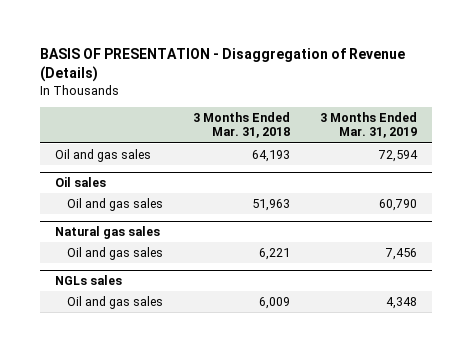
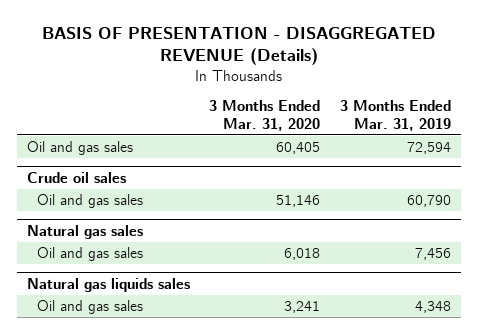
- BASIS OF PRESENTATION - Disaggregation of Revenue (Details)
+ BASIS OF PRESENTATION - DISAGGREGATED REVENUE (Details)
- | 3 Months Ended Mar. 31, 2018 | 3 Months Ended Mar. 31, 2019
+ | 3 Months Ended Mar. 31, 2020 | 3 Months Ended Mar. 31, 2019
- Oil sales
+ Crude oil sales
- NGLs sales
+ Natural gas liquids sales

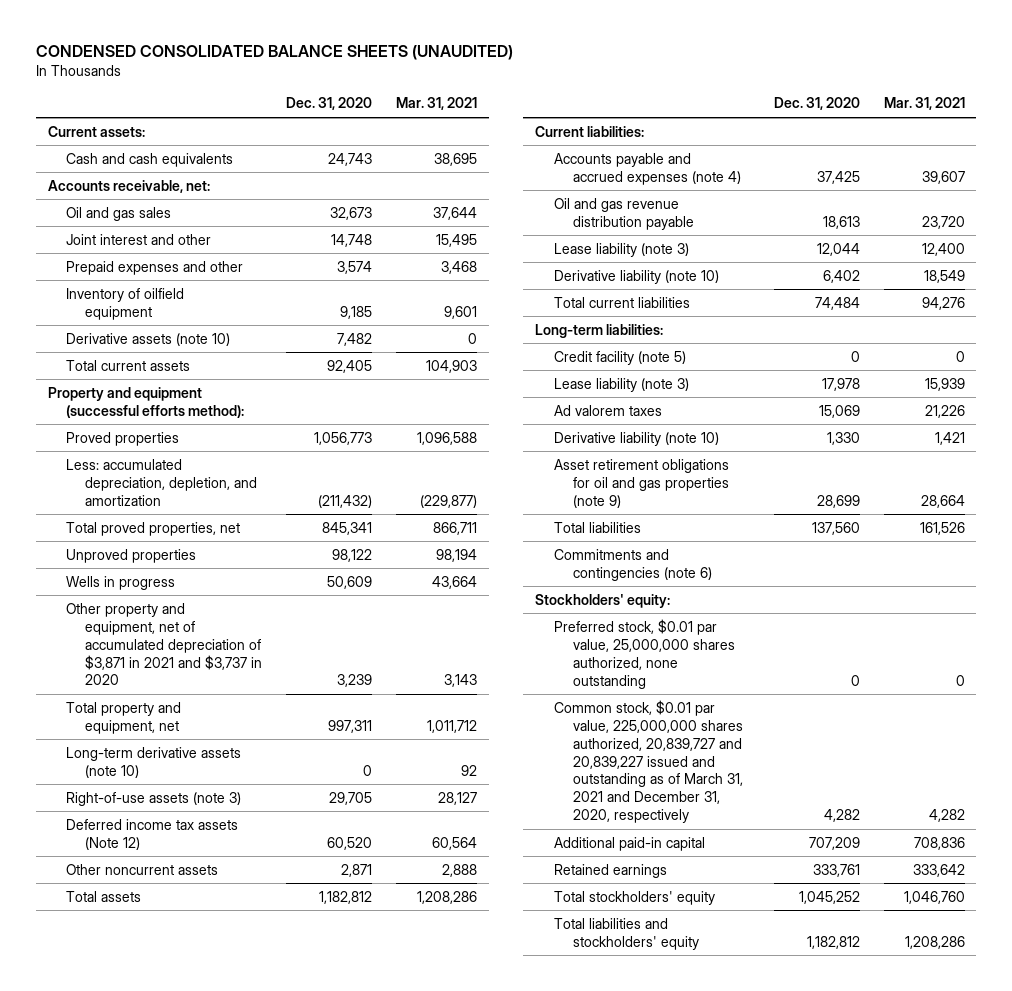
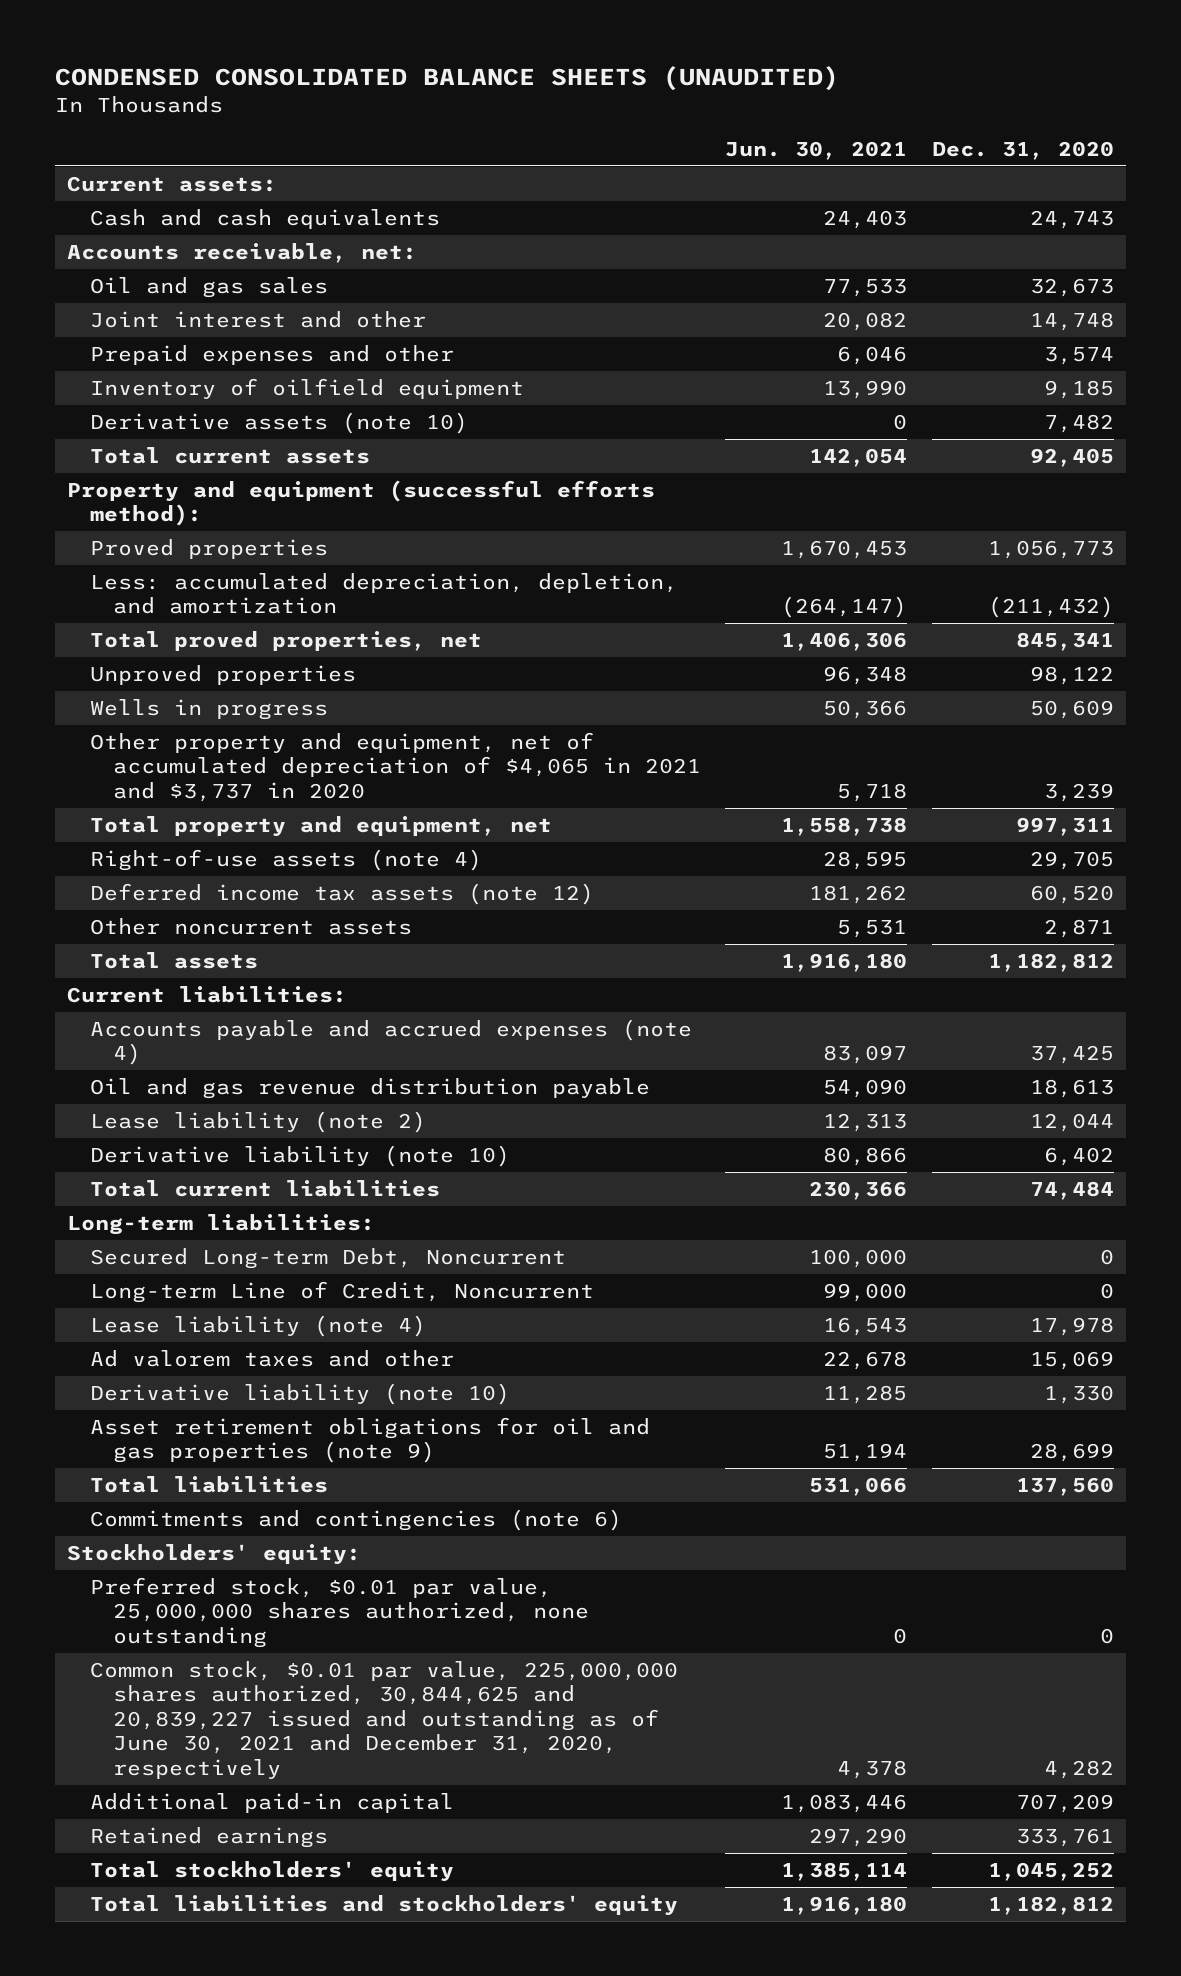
- | Dec. 31, 2020 | Mar. 31, 2021
+ | Jun. 30, 2021 | Dec. 31, 2020
- Other property and equipment, net of accumulated depreciation of $3,871 in 2021 and $3,737 in 2020 | 3,239 | 3,143
+ Other property and equipment, net of accumulated depreciation of $4,065 in 2021 and $3,737 in 2020 | 5,718 | 3,239
- Long-term derivative assets (note 10) | 0 | 92
- Right-of-use assets (note 3) | 29,705 | 28,127
- Deferred income tax assets (Note 12) | 60,520 | 60,564
+ Right-of-use assets (note 4) | 28,595 | 29,705
+ Deferred income tax assets (note 12) | 181,262 | 60,520
- Lease liability (note 3) | 12,044 | 12,400
+ Lease liability (note 2) | 12,313 | 12,044
- Credit facility (note 5) | 0 | 0
- Lease liability (note 3) | 17,978 | 15,939
- Ad valorem taxes | 15,069 | 21,226
+ Secured Long-term Debt, Noncurrent | 100,000 | 0
+ Long-term Line of Credit, Noncurrent | 99,000 | 0
+ Lease liability (note 4) | 16,543 | 17,978
+ Ad valorem taxes and other | 22,678 | 15,069
- Common stock, $0.01 par value, 225,000,000 shares authorized, 20,839,727 and 20,839,227 issued and outstanding as of March 31, 2021 and December 31, 2020, respectively | 4,282 | 4,282
+ Common stock, $0.01 par value, 225,000,000 shares authorized, 30,844,625 and 20,839,227 issued and outstanding as of June 30, 2021 and December 31, 2020, respectively | 4,378 | 4,282

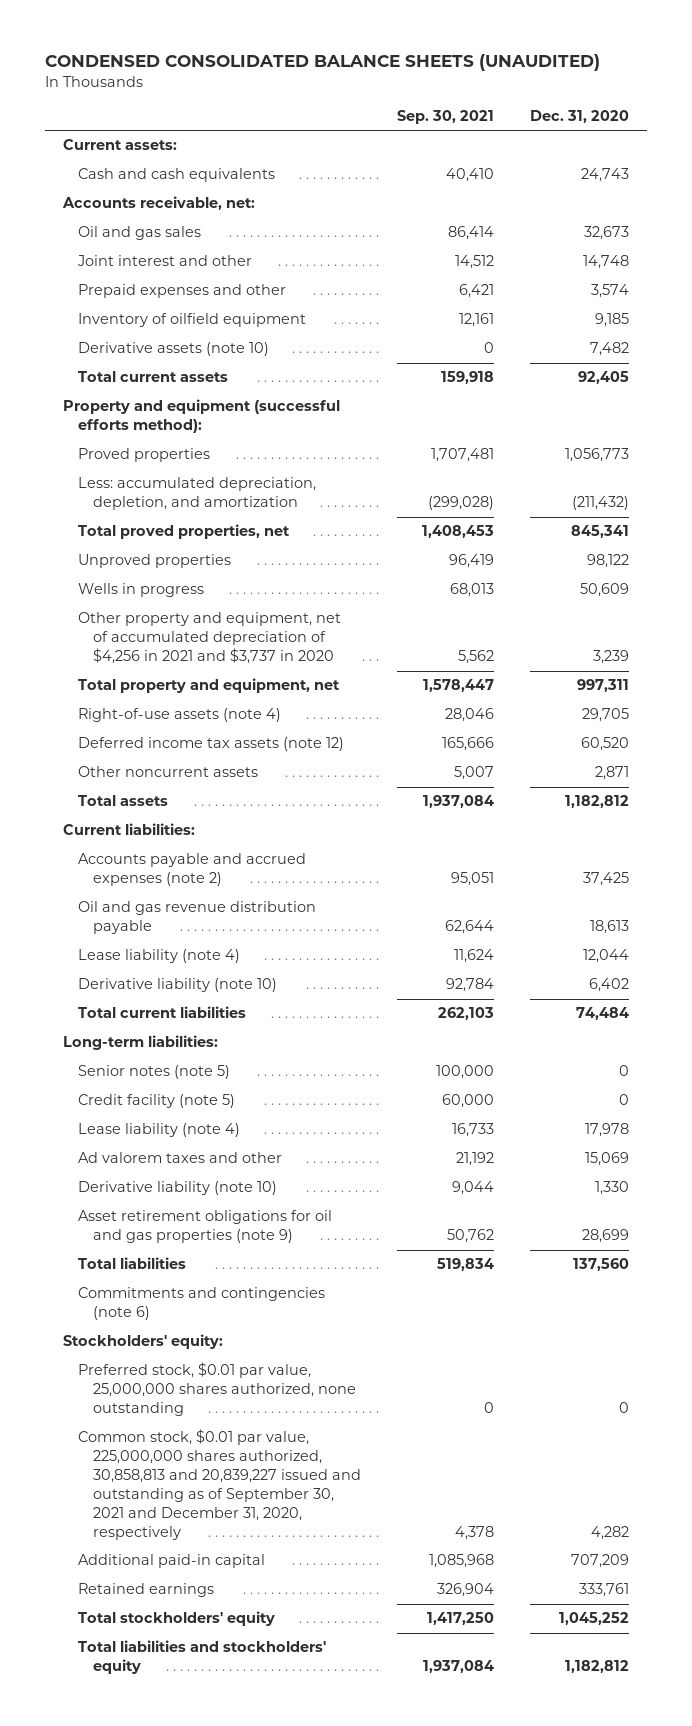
- | Jun. 30, 2021 | Dec. 31, 2020
+ | Sep. 30, 2021 | Dec. 31, 2020
- Other property and equipment, net of accumulated depreciation of $4,065 in 2021 and $3,737 in 2020 | 5,718 | 3,239
+ Other property and equipment, net of accumulated depreciation of $4,256 in 2021 and $3,737 in 2020 | 5,562 | 3,239
- Accounts payable and accrued expenses (note 4) | 83,097 | 37,425
+ Accounts payable and accrued expenses (note 2) | 95,051 | 37,425
- Lease liability (note 2) | 12,313 | 12,044
+ Lease liability (note 4) | 11,624 | 12,044
- Secured Long-term Debt, Noncurrent | 100,000 | 0
- Long-term Line of Credit, Noncurrent | 99,000 | 0
+ Senior notes (note 5) | 100,000 | 0
+ Credit facility (note 5) | 60,000 | 0
- Common stock, $0.01 par value, 225,000,000 shares authorized, 30,844,625 and 20,839,227 issued and outstanding as of June 30, 2021 and December 31, 2020, respectively | 4,378 | 4,282
+ Common stock, $0.01 par value, 225,000,000 shares authorized, 30,858,813 and 20,839,227 issued and outstanding as of September 30, 2021 and December 31, 2020, respectively | 4,378 | 4,282

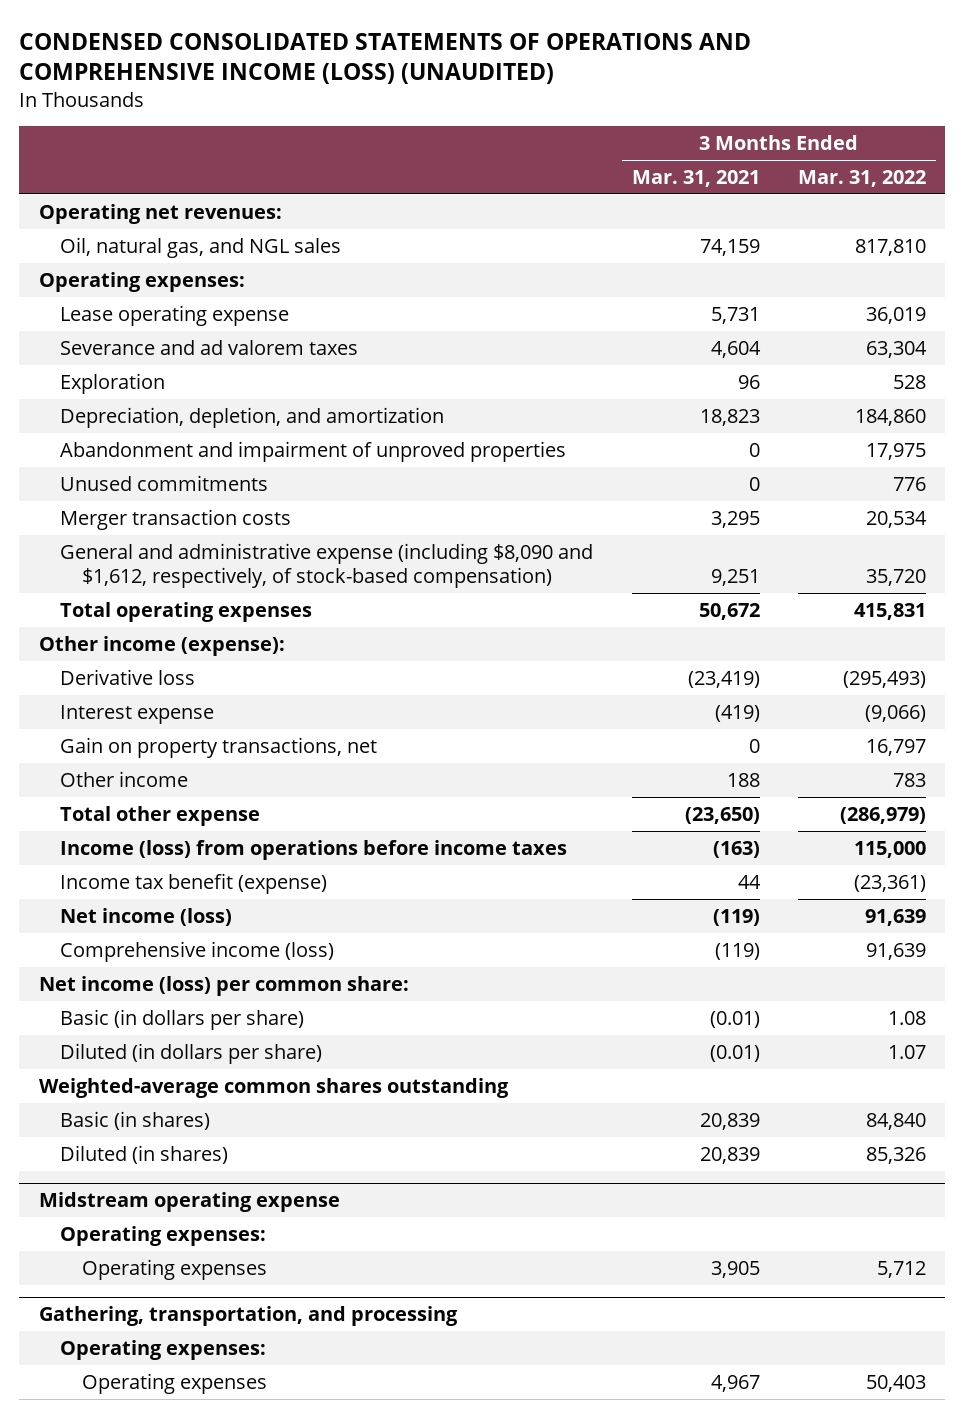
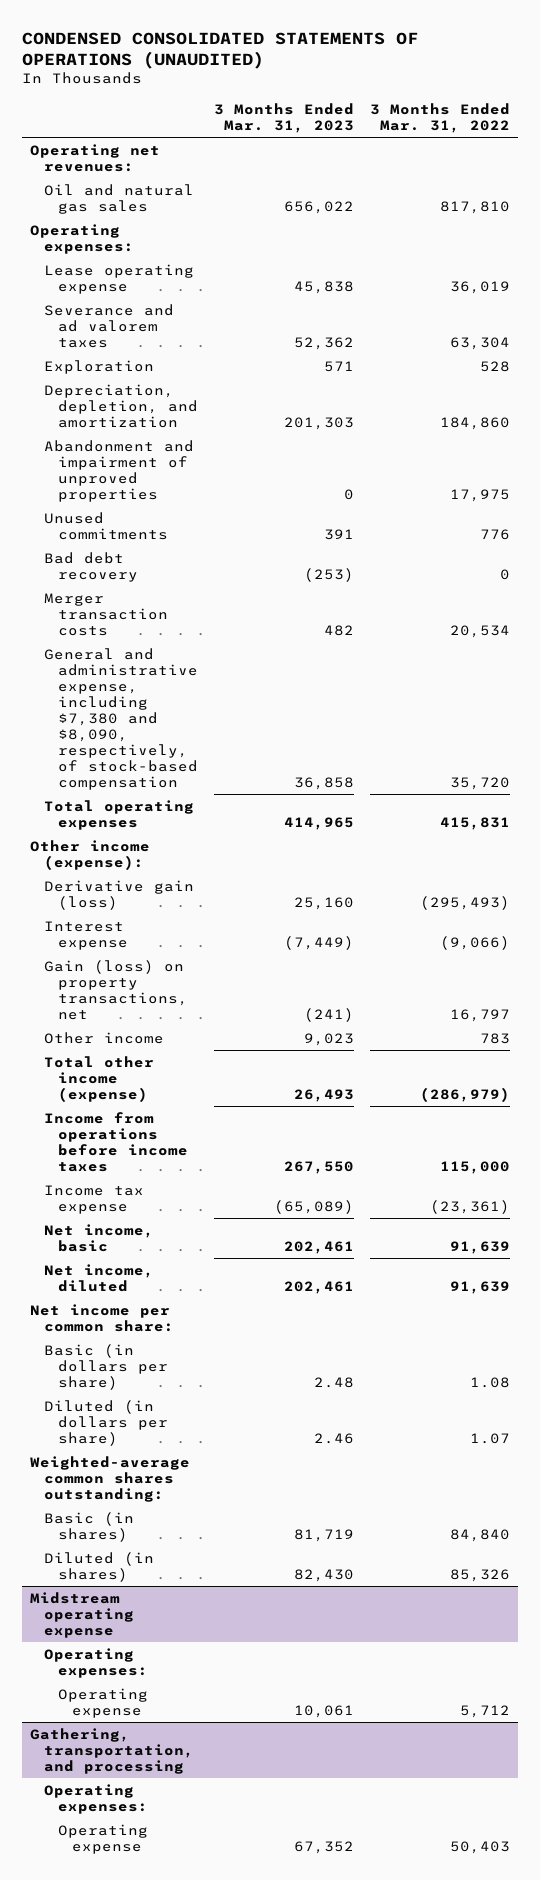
- CONDENSED CONSOLIDATED STATEMENTS OF OPERATIONS AND COMPREHENSIVE INCOME (LOSS) (UNAUDITED)
+ CONDENSED CONSOLIDATED STATEMENTS OF OPERATIONS (UNAUDITED)
- | 3 Months Ended Mar. 31, 2021 | 3 Months Ended Mar. 31, 2022
+ | 3 Months Ended Mar. 31, 2023 | 3 Months Ended Mar. 31, 2022
- Oil, natural gas, and NGL sales | 74,159 | 817,810
+ Oil and natural gas sales | 656,022 | 817,810
+ Bad debt recovery | (253) | 0
- General and administrative expense (including $8,090 and $1,612, respectively, of stock-based compensation) | 9,251 | 35,720
+ General and administrative expense, including $7,380 and $8,090, respectively, of stock-based compensation | 36,858 | 35,720
- Derivative loss | (23,419) | (295,493)
+ Derivative gain (loss) | 25,160 | (295,493)
- Gain on property transactions, net | 0 | 16,797
+ Gain (loss) on property transactions, net | (241) | 16,797
- Total other expense | (23,650) | (286,979)
- Income (loss) from operations before income taxes | (163) | 115,000
- Income tax benefit (expense) | 44 | (23,361)
- Net income (loss) | (119) | 91,639
- Comprehensive income (loss) | (119) | 91,639
- Net income (loss) per common share:
+ Total other income (expense) | 26,493 | (286,979)
+ Income from operations before income taxes | 267,550 | 115,000
+ Income tax expense | (65,089) | (23,361)
+ Net income, basic | 202,461 | 91,639
+ Net income, diluted | 202,461 | 91,639
+ Net income per common share:
- Weighted-average common shares outstanding
+ Weighted-average common shares outstanding:
@ Midstream operating expense
- Operating expenses | 3,905 | 5,712
+ Operating expense | 10,061 | 5,712
@ Gathering, transportation, and processing
- Operating expenses | 4,967 | 50,403
+ Operating expense | 67,352 | 50,403

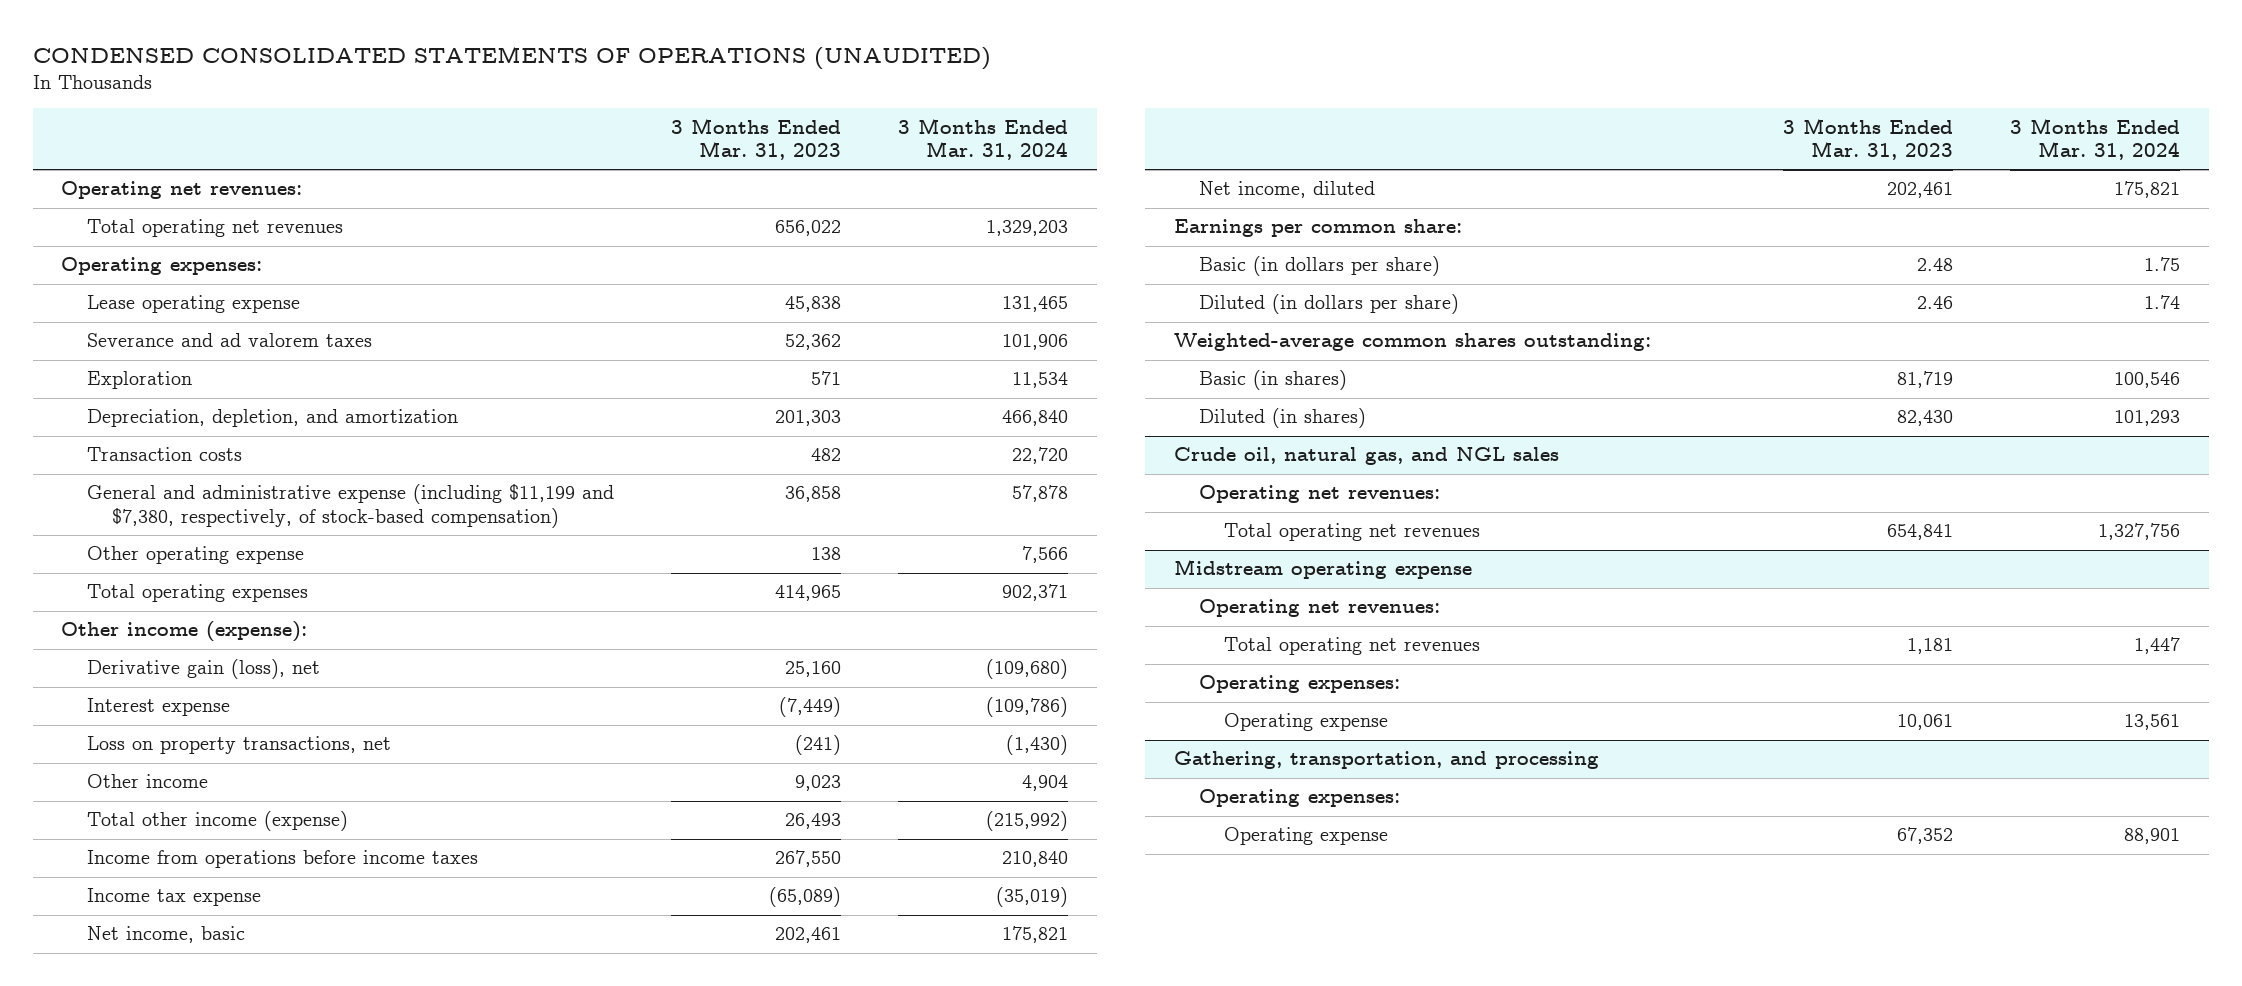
- | 3 Months Ended Mar. 31, 2023 | 3 Months Ended Mar. 31, 2022
+ | 3 Months Ended Mar. 31, 2023 | 3 Months Ended Mar. 31, 2024
- Oil and natural gas sales | 656,022 | 817,810
+ Total operating net revenues | 656,022 | 1,329,203
- Abandonment and impairment of unproved properties | 0 | 17,975
- Unused commitments | 391 | 776
- Bad debt recovery | (253) | 0
- Merger transaction costs | 482 | 20,534
- General and administrative expense, including $7,380 and $8,090, respectively, of stock-based compensation | 36,858 | 35,720
+ Transaction costs | 482 | 22,720
+ General and administrative expense (including $11,199 and $7,380, respectively, of stock-based compensation) | 36,858 | 57,878
+ Other operating expense | 138 | 7,566
- Derivative gain (loss) | 25,160 | (295,493)
+ Derivative gain (loss), net | 25,160 | (109,680)
- Gain (loss) on property transactions, net | (241) | 16,797
+ Loss on property transactions, net | (241) | (1,430)
- Net income per common share:
+ Earnings per common share:
+ Crude oil, natural gas, and NGL sales
+ Operating net revenues:
+ Total operating net revenues | 654,841 | 1,327,756
@ Midstream operating expense
+ Operating net revenues:
+ Total operating net revenues | 1,181 | 1,447

